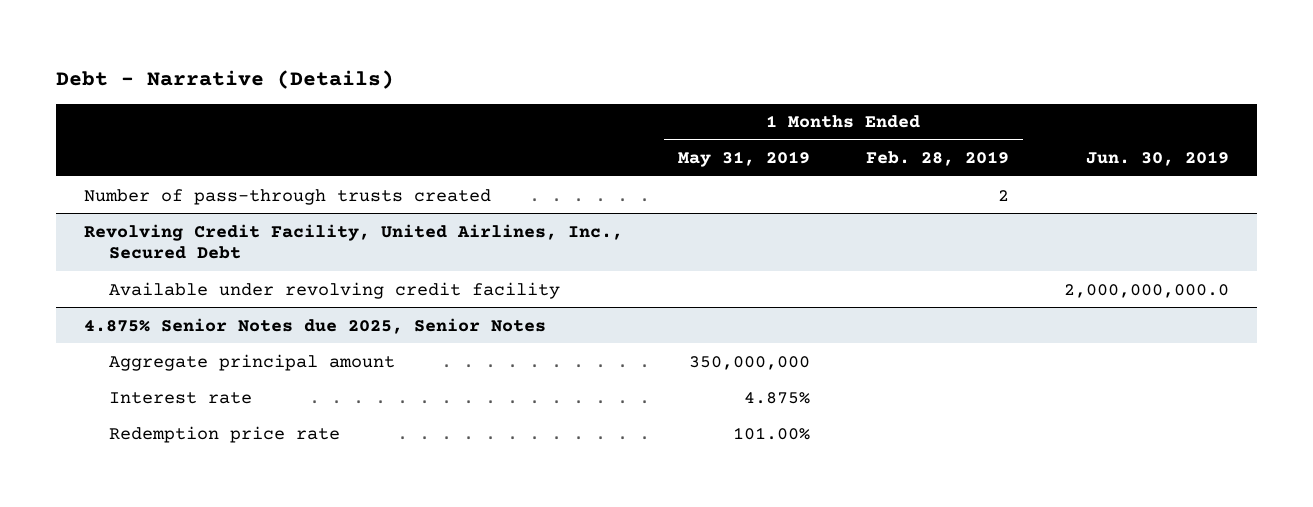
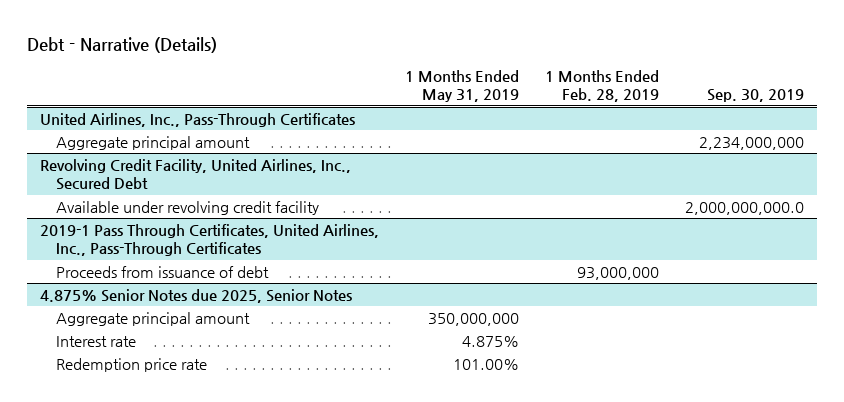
- | 1 Months Ended May 31, 2019 | 1 Months Ended Feb. 28, 2019 | Jun. 30, 2019
+ | 1 Months Ended May 31, 2019 | 1 Months Ended Feb. 28, 2019 | Sep. 30, 2019
- Number of pass-through trusts created | | 2 |
+ United Airlines, Inc., Pass-Through Certificates
+ Aggregate principal amount | | | 2,234,000,000
+ 2019-1 Pass Through Certificates, United Airlines, Inc., Pass-Through Certificates
+ Proceeds from issuance of debt | | 93,000,000 |

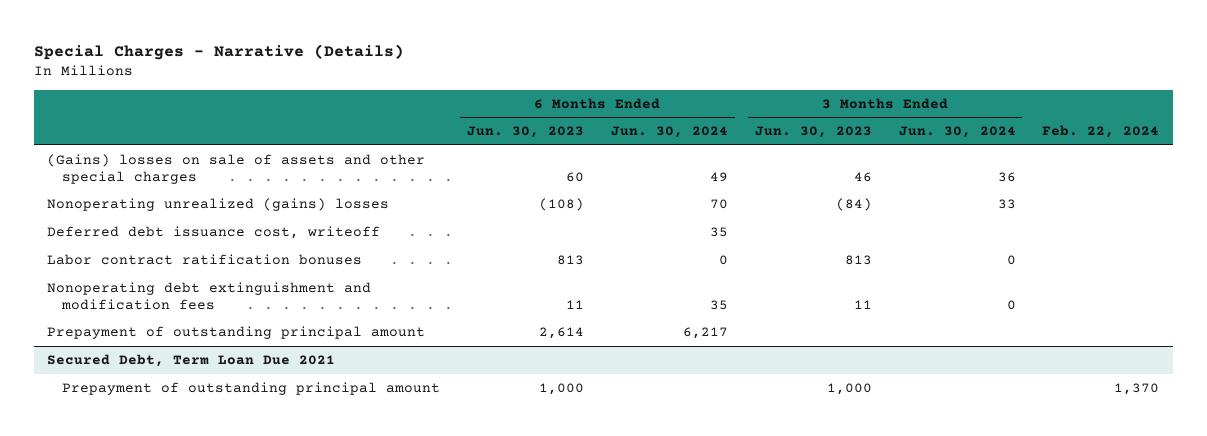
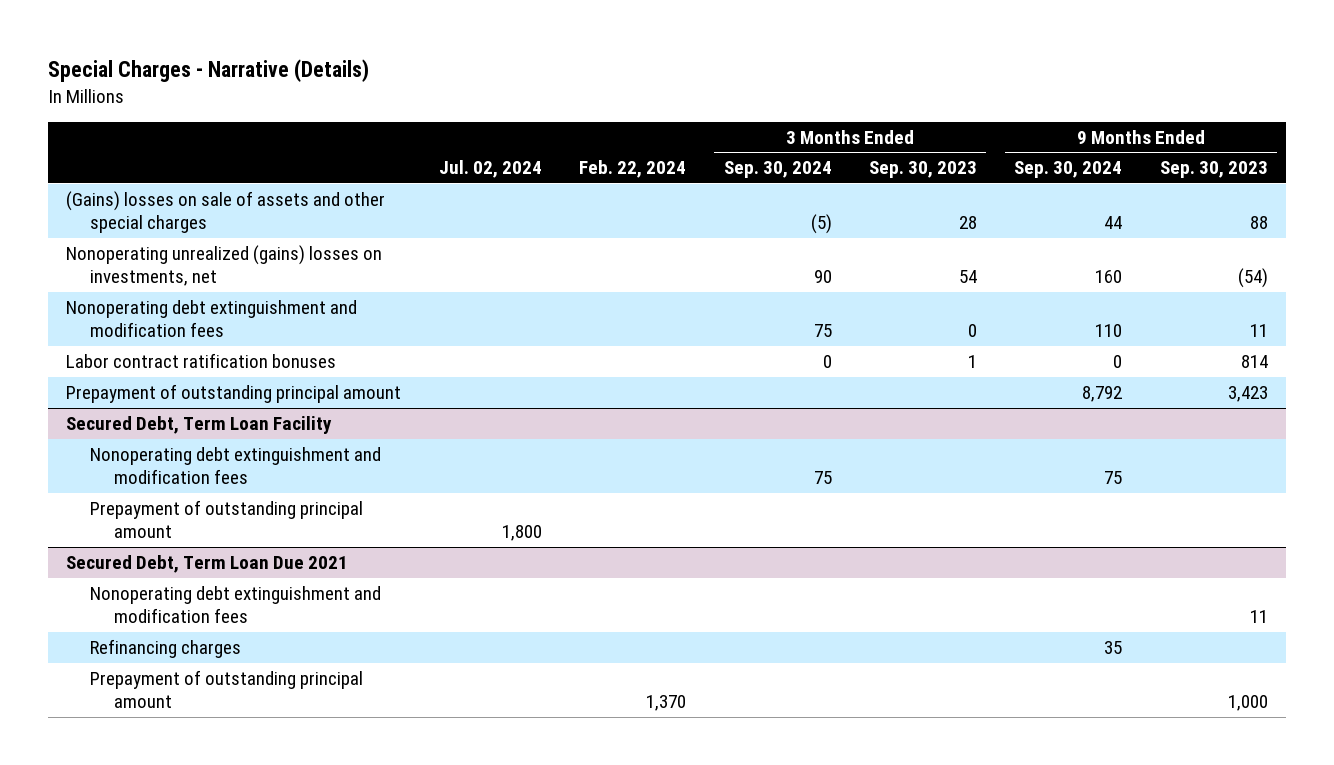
- | 6 Months Ended Jun. 30, 2023 | 6 Months Ended Jun. 30, 2024 | 3 Months Ended Jun. 30, 2023 | 3 Months Ended Jun. 30, 2024 | Feb. 22, 2024
+ | Jul. 02, 2024 | Feb. 22, 2024 | 3 Months Ended Sep. 30, 2024 | 3 Months Ended Sep. 30, 2023 | 9 Months Ended Sep. 30, 2024 | 9 Months Ended Sep. 30, 2023
- Nonoperating unrealized (gains) losses | (108) | 70 | (84) | 33 |
- Deferred debt issuance cost, writeoff | | 35 | | |
+ Nonoperating unrealized (gains) losses on investments, net | | | 90 | 54 | 160 | (54)
moved down: Labor contract ratification bonuses | | | 0 | 1 | 0 | 814
+ Secured Debt, Term Loan Facility
+ Nonoperating debt extinguishment and modification fees | | | 75 | | 75 |
+ Prepayment of outstanding principal amount | 1,800 | | | | |
@ Secured Debt, Term Loan Due 2021
+ Nonoperating debt extinguishment and modification fees | | | | | | 11
+ Refinancing charges | | | | | 35 |

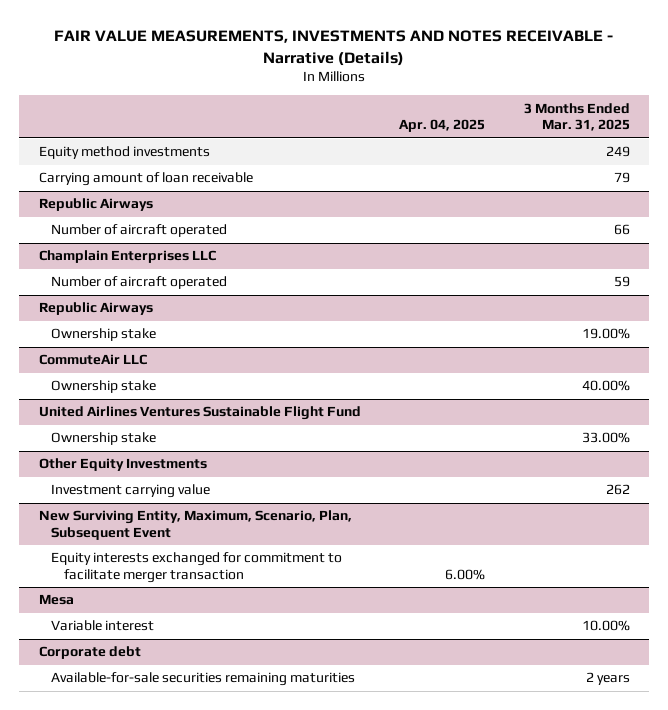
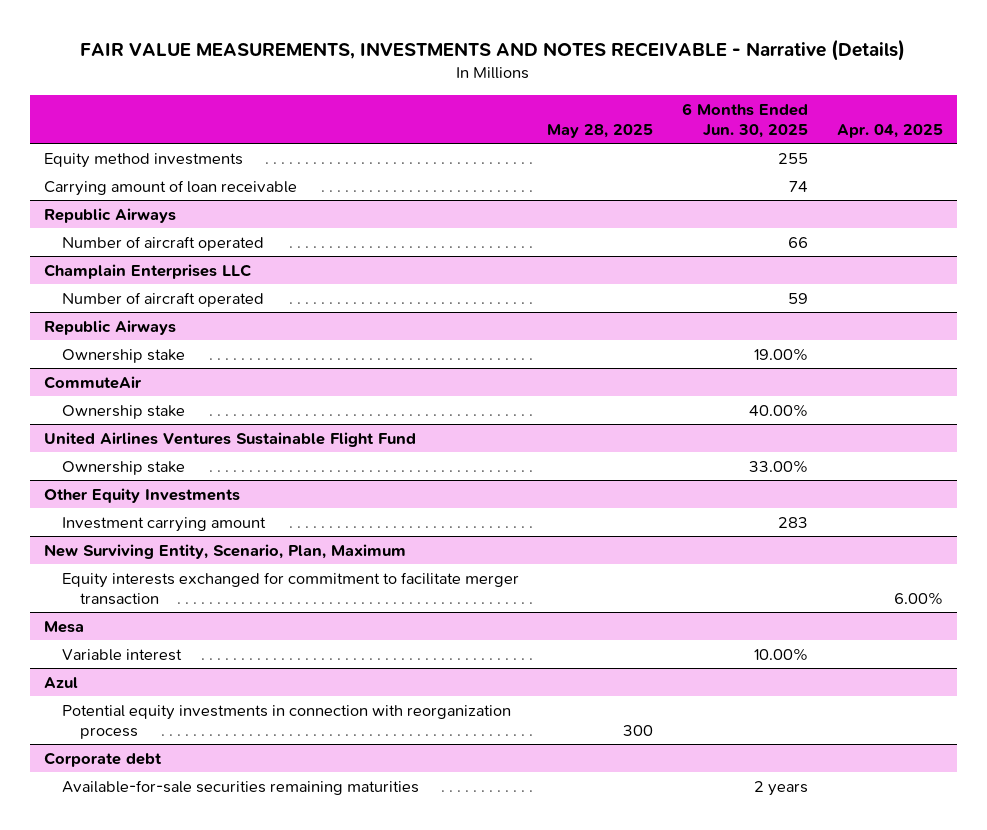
- | Apr. 04, 2025 | 3 Months Ended Mar. 31, 2025
+ | May 28, 2025 | 6 Months Ended Jun. 30, 2025 | Apr. 04, 2025
- CommuteAir LLC
+ CommuteAir
@ Other Equity Investments
- Investment carrying value | | 262
- New Surviving Entity, Maximum, Scenario, Plan, Subsequent Event
@ Other Equity Investments
+ Investment carrying amount | | 283 |
+ New Surviving Entity, Scenario, Plan, Maximum
+ Azul
+ Potential equity investments in connection with reorganization process | 300 | |

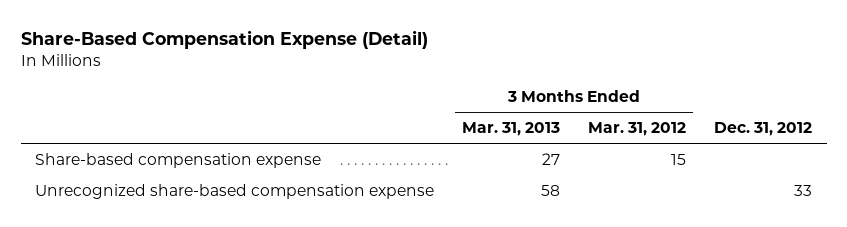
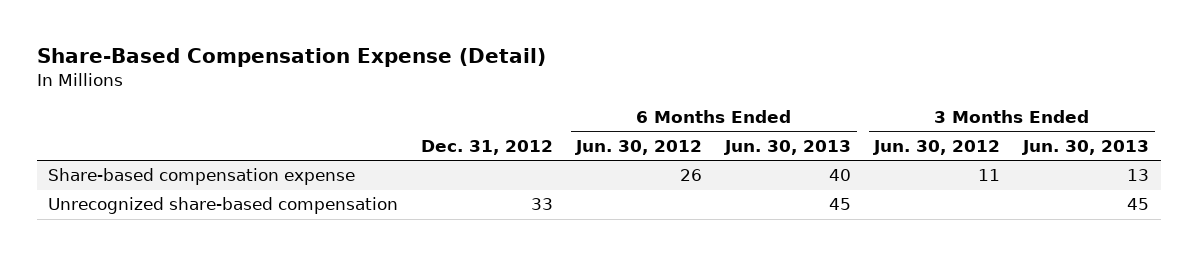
- | 3 Months Ended Mar. 31, 2013 | 3 Months Ended Mar. 31, 2012 | Dec. 31, 2012
+ | Dec. 31, 2012 | 6 Months Ended Jun. 30, 2012 | 6 Months Ended Jun. 30, 2013 | 3 Months Ended Jun. 30, 2012 | 3 Months Ended Jun. 30, 2013
- Unrecognized share-based compensation expense | 58 | | 33
+ Unrecognized share-based compensation | 33 | | 45 | | 45

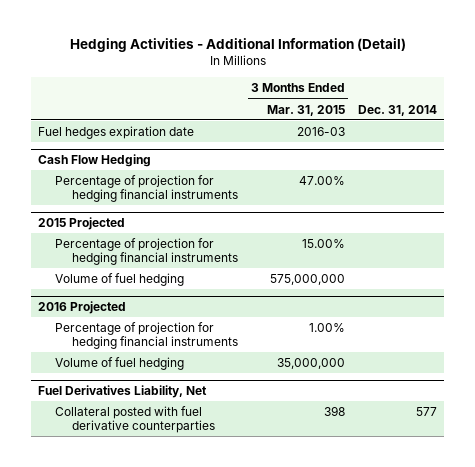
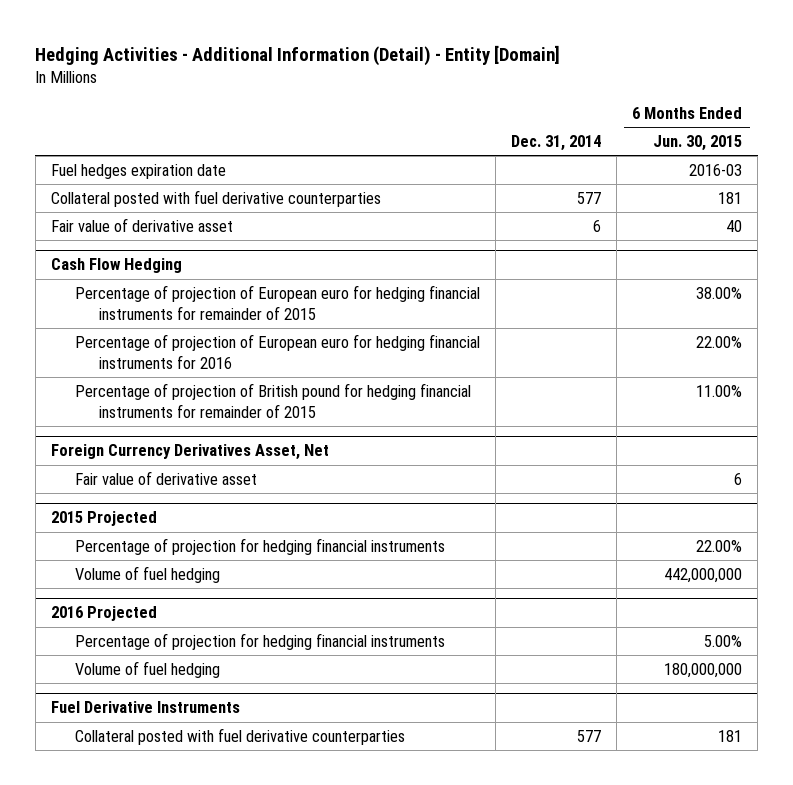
- Hedging Activities - Additional Information (Detail)
+ Hedging Activities - Additional Information (Detail) - Entity [Domain]
- | 3 Months Ended Mar. 31, 2015 | Dec. 31, 2014
+ | Dec. 31, 2014 | 6 Months Ended Jun. 30, 2015
+ Collateral posted with fuel derivative counterparties | 577 | 181
+ Fair value of derivative asset | 6 | 40
@ Cash Flow Hedging
- Percentage of projection for hedging financial instruments | 47.00% |
+ Percentage of projection of European euro for hedging financial instruments for remainder of 2015 | | 38.00%
+ Percentage of projection of European euro for hedging financial instruments for 2016 | | 22.00%
+ Percentage of projection of British pound for hedging financial instruments for remainder of 2015 | | 11.00%
+ Foreign Currency Derivatives Asset, Net
+ Fair value of derivative asset | | 6
- Fuel Derivatives Liability, Net
+ Fuel Derivative Instruments

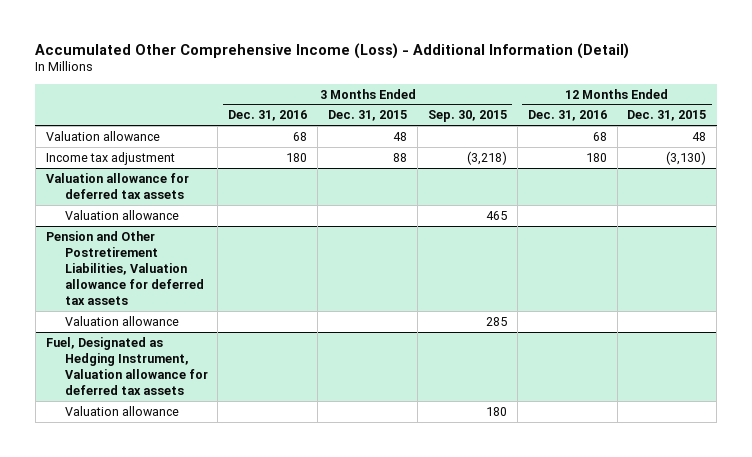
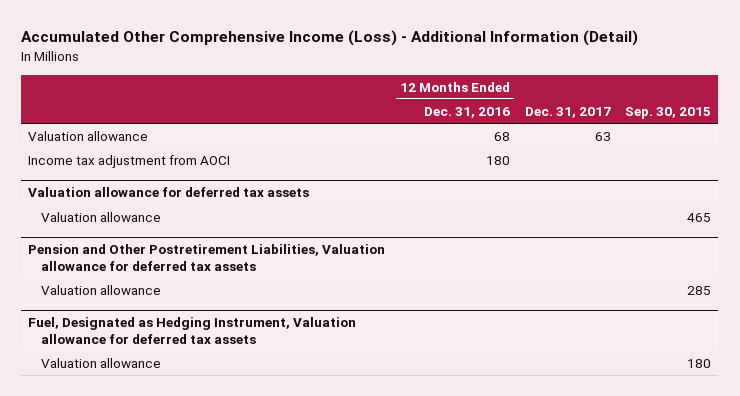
- | 3 Months Ended Dec. 31, 2016 | 3 Months Ended Dec. 31, 2015 | 3 Months Ended Sep. 30, 2015 | 12 Months Ended Dec. 31, 2016 | 12 Months Ended Dec. 31, 2015
+ | 12 Months Ended Dec. 31, 2016 | Dec. 31, 2017 | Sep. 30, 2015
- Income tax adjustment | 180 | 88 | (3,218) | 180 | (3,130)
+ Income tax adjustment from AOCI | 180 | |

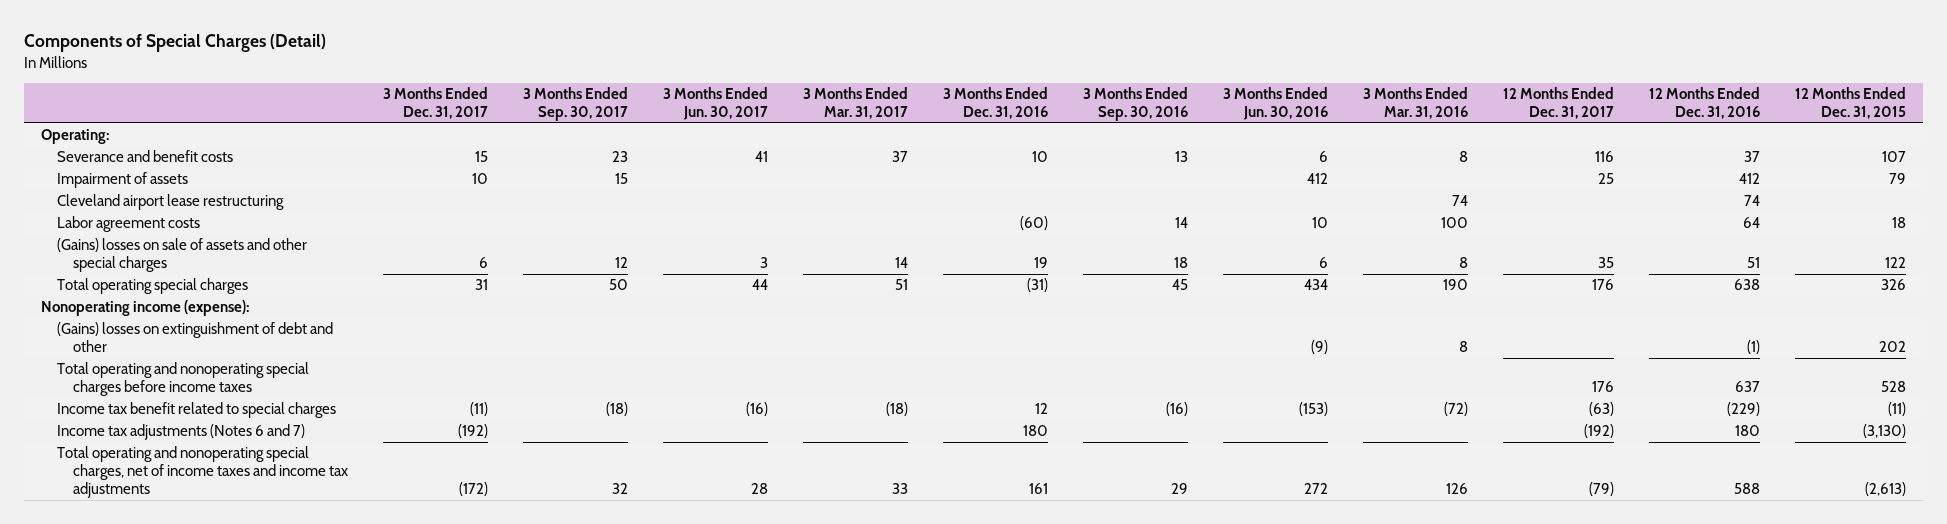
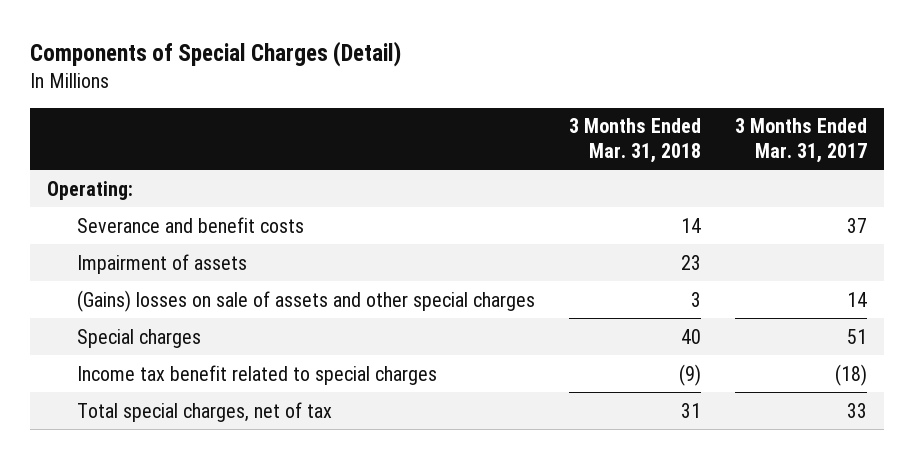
- | 3 Months Ended Dec. 31, 2017 | 3 Months Ended Sep. 30, 2017 | 3 Months Ended Jun. 30, 2017 | 3 Months Ended Mar. 31, 2017 | 3 Months Ended Dec. 31, 2016 | 3 Months Ended Sep. 30, 2016 | 3 Months Ended Jun. 30, 2016 | 3 Months Ended Mar. 31, 2016 | 12 Months Ended Dec. 31, 2017 | 12 Months Ended Dec. 31, 2016 | 12 Months Ended Dec. 31, 2015
+ | 3 Months Ended Mar. 31, 2018 | 3 Months Ended Mar. 31, 2017
- Cleveland airport lease restructuring | | | | | | | | 74 | | 74 |
- Labor agreement costs | | | | | (60) | 14 | 10 | 100 | | 64 | 18
- Total operating special charges | 31 | 50 | 44 | 51 | (31) | 45 | 434 | 190 | 176 | 638 | 326
- Nonoperating income (expense):
- (Gains) losses on extinguishment of debt and other | | | | | | | (9) | 8 | | (1) | 202
- Total operating and nonoperating special charges before income taxes | | | | | | | | | 176 | 637 | 528
+ Special charges | 40 | 51
- Income tax adjustments (Notes 6 and 7) | (192) | | | | 180 | | | | (192) | 180 | (3,130)
- Total operating and nonoperating special charges, net of income taxes and income tax adjustments | (172) | 32 | 28 | 33 | 161 | 29 | 272 | 126 | (79) | 588 | (2,613)
+ Total special charges, net of tax | 31 | 33

